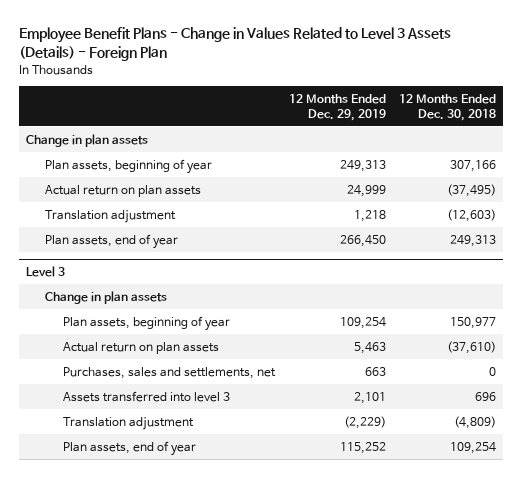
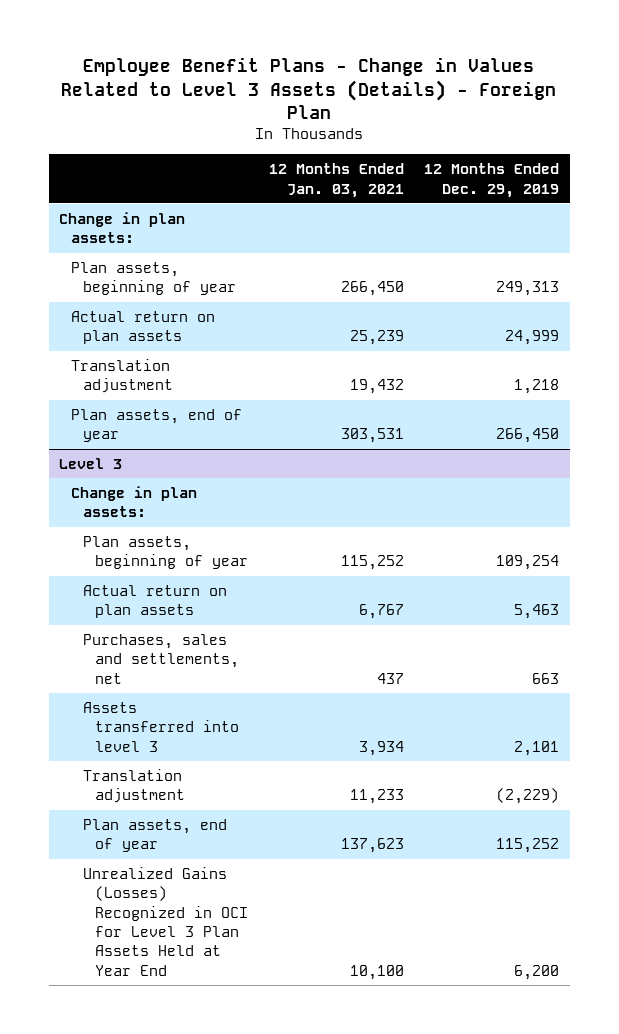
- | 12 Months Ended Dec. 29, 2019 | 12 Months Ended Dec. 30, 2018
+ | 12 Months Ended Jan. 03, 2021 | 12 Months Ended Dec. 29, 2019
- Change in plan assets
+ Change in plan assets:
@ Level 3
- Change in plan assets
+ Change in plan assets:
+ Unrealized Gains (Losses) Recognized in OCI for Level 3 Plan Assets Held at Year End | 10,100 | 6,200

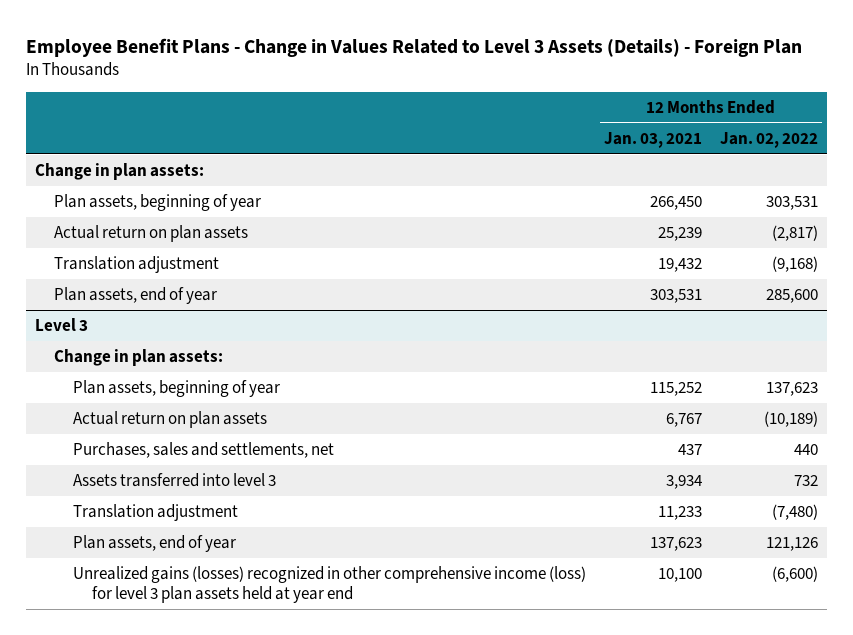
- | 12 Months Ended Jan. 03, 2021 | 12 Months Ended Dec. 29, 2019
+ | 12 Months Ended Jan. 03, 2021 | 12 Months Ended Jan. 02, 2022
@ Level 3
- Unrealized Gains (Losses) Recognized in OCI for Level 3 Plan Assets Held at Year End | 10,100 | 6,200
+ Unrealized gains (losses) recognized in other comprehensive income (loss) for level 3 plan assets held at year end | 10,100 | (6,600)

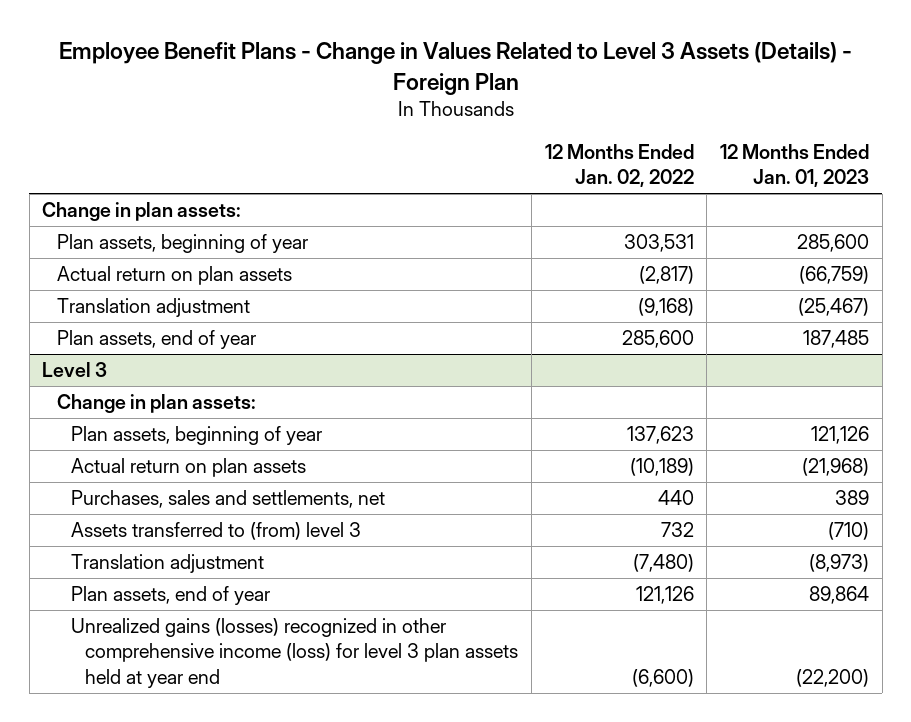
- | 12 Months Ended Jan. 03, 2021 | 12 Months Ended Jan. 02, 2022
+ | 12 Months Ended Jan. 02, 2022 | 12 Months Ended Jan. 01, 2023
@ Level 3
- Assets transferred into level 3 | 3,934 | 732
+ Assets transferred to (from) level 3 | 732 | (710)

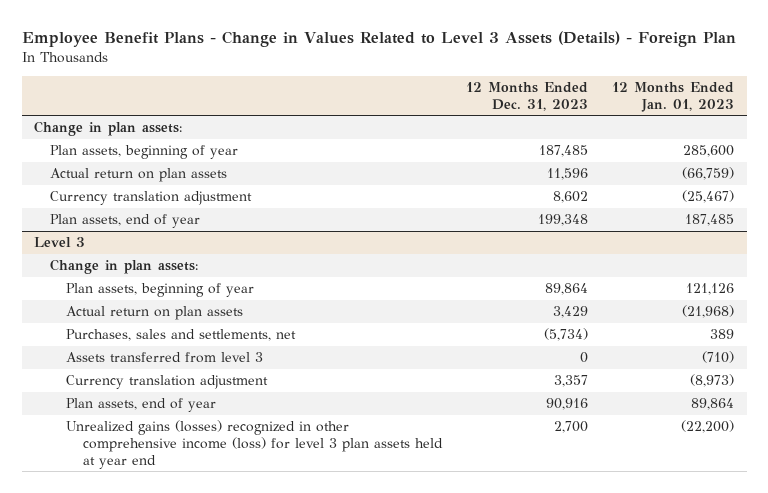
- | 12 Months Ended Jan. 02, 2022 | 12 Months Ended Jan. 01, 2023
+ | 12 Months Ended Dec. 31, 2023 | 12 Months Ended Jan. 01, 2023
- Translation adjustment | (9,168) | (25,467)
+ Currency translation adjustment | 8,602 | (25,467)
@ Level 3
- Assets transferred to (from) level 3 | 732 | (710)
- Translation adjustment | (7,480) | (8,973)
+ Assets transferred from level 3 | 0 | (710)
+ Currency translation adjustment | 3,357 | (8,973)

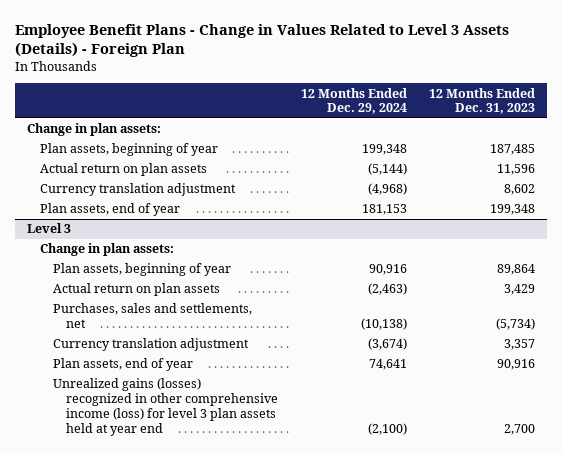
- | 12 Months Ended Dec. 31, 2023 | 12 Months Ended Jan. 01, 2023
+ | 12 Months Ended Dec. 29, 2024 | 12 Months Ended Dec. 31, 2023
@ Level 3
- Assets transferred from level 3 | 0 | (710)

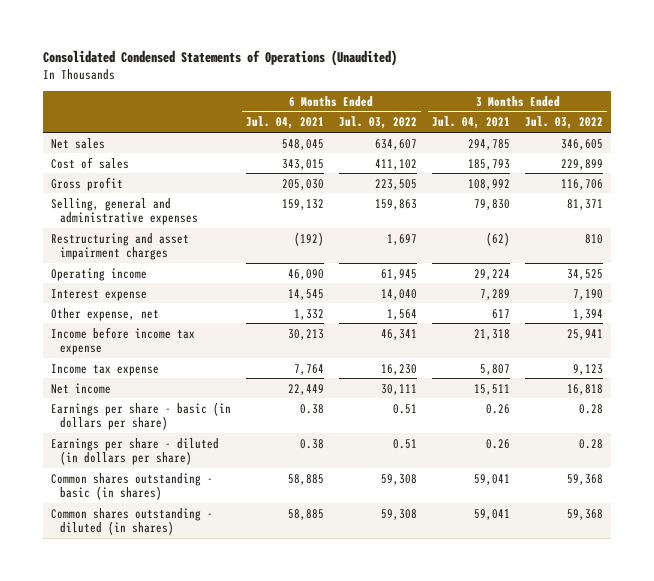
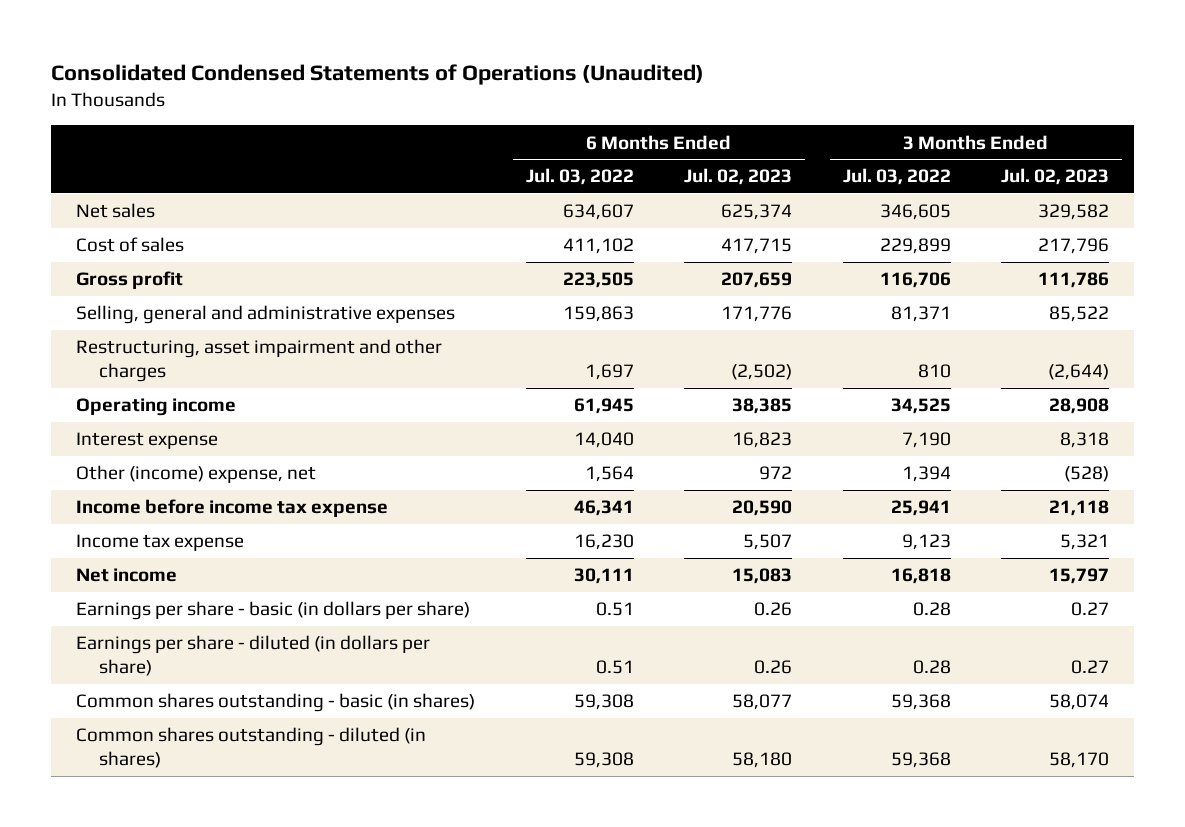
- | 6 Months Ended Jul. 04, 2021 | 6 Months Ended Jul. 03, 2022 | 3 Months Ended Jul. 04, 2021 | 3 Months Ended Jul. 03, 2022
+ | 6 Months Ended Jul. 03, 2022 | 6 Months Ended Jul. 02, 2023 | 3 Months Ended Jul. 03, 2022 | 3 Months Ended Jul. 02, 2023
- Restructuring and asset impairment charges | (192) | 1,697 | (62) | 810
+ Restructuring, asset impairment and other charges | 1,697 | (2,502) | 810 | (2,644)
- Other expense, net | 1,332 | 1,564 | 617 | 1,394
+ Other (income) expense, net | 1,564 | 972 | 1,394 | (528)

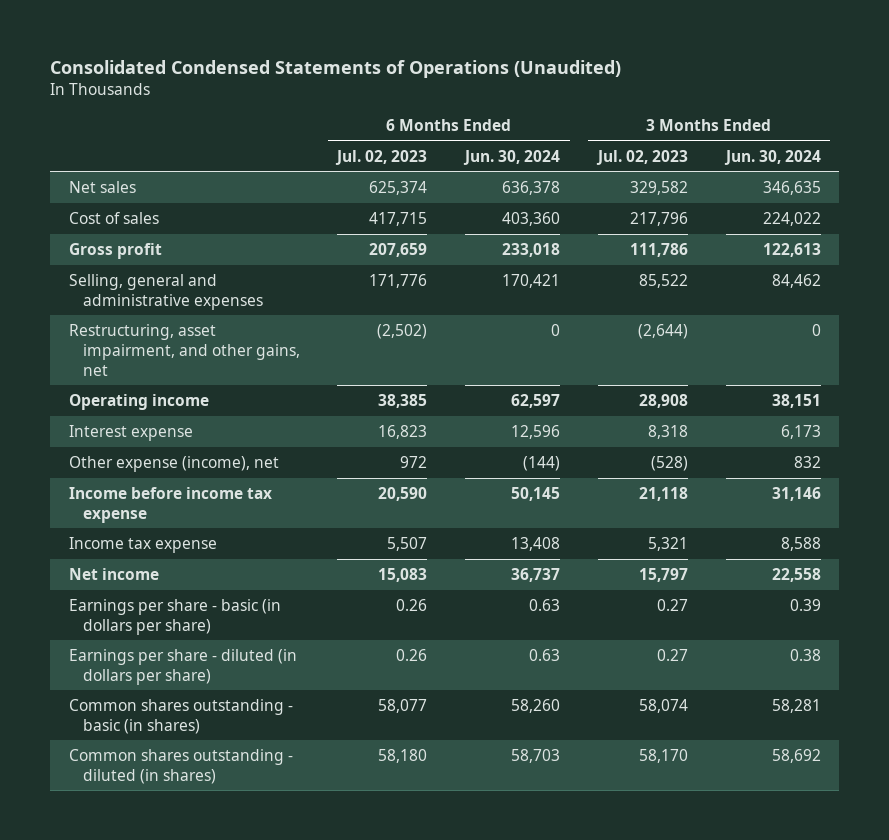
- | 6 Months Ended Jul. 03, 2022 | 6 Months Ended Jul. 02, 2023 | 3 Months Ended Jul. 03, 2022 | 3 Months Ended Jul. 02, 2023
+ | 6 Months Ended Jul. 02, 2023 | 6 Months Ended Jun. 30, 2024 | 3 Months Ended Jul. 02, 2023 | 3 Months Ended Jun. 30, 2024
- Restructuring, asset impairment and other charges | 1,697 | (2,502) | 810 | (2,644)
+ Restructuring, asset impairment, and other gains, net | (2,502) | 0 | (2,644) | 0
- Other (income) expense, net | 1,564 | 972 | 1,394 | (528)
+ Other expense (income), net | 972 | (144) | (528) | 832

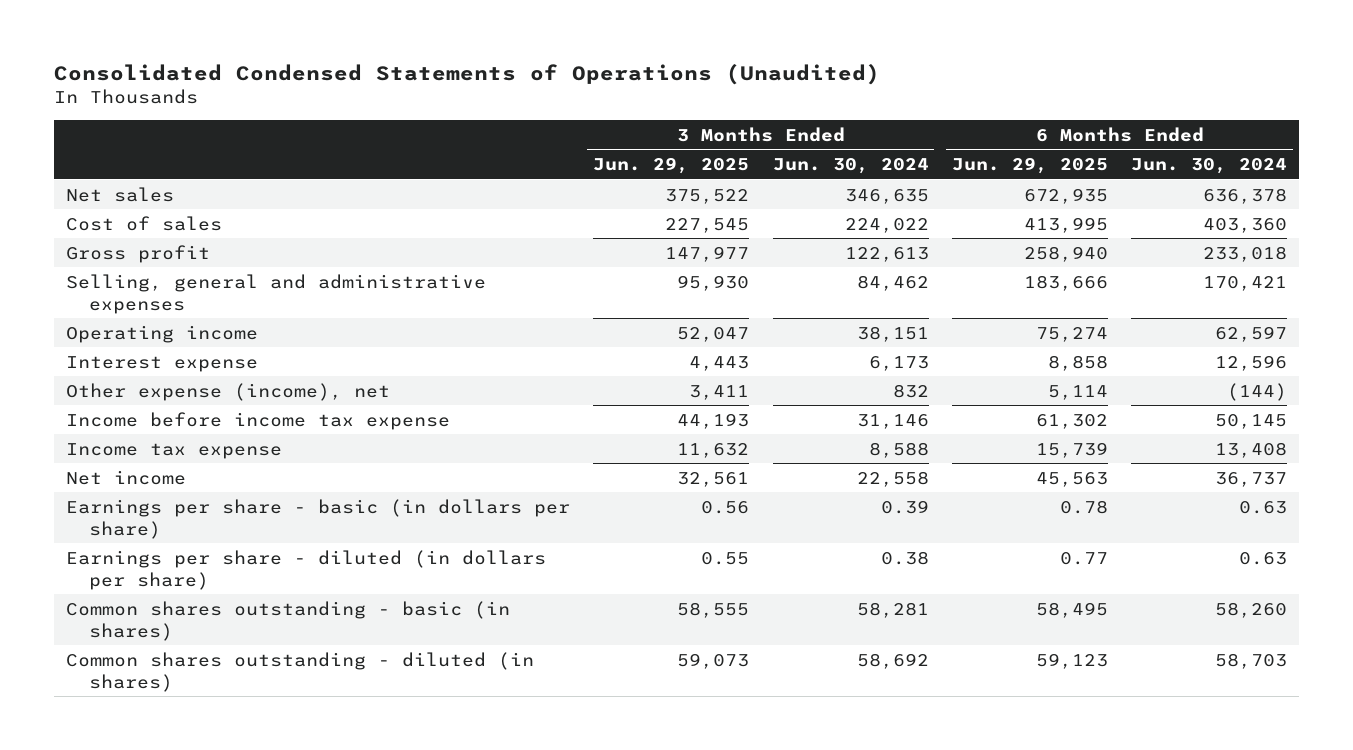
- | 6 Months Ended Jul. 02, 2023 | 6 Months Ended Jun. 30, 2024 | 3 Months Ended Jul. 02, 2023 | 3 Months Ended Jun. 30, 2024
+ | 3 Months Ended Jun. 29, 2025 | 3 Months Ended Jun. 30, 2024 | 6 Months Ended Jun. 29, 2025 | 6 Months Ended Jun. 30, 2024
- Restructuring, asset impairment, and other gains, net | (2,502) | 0 | (2,644) | 0

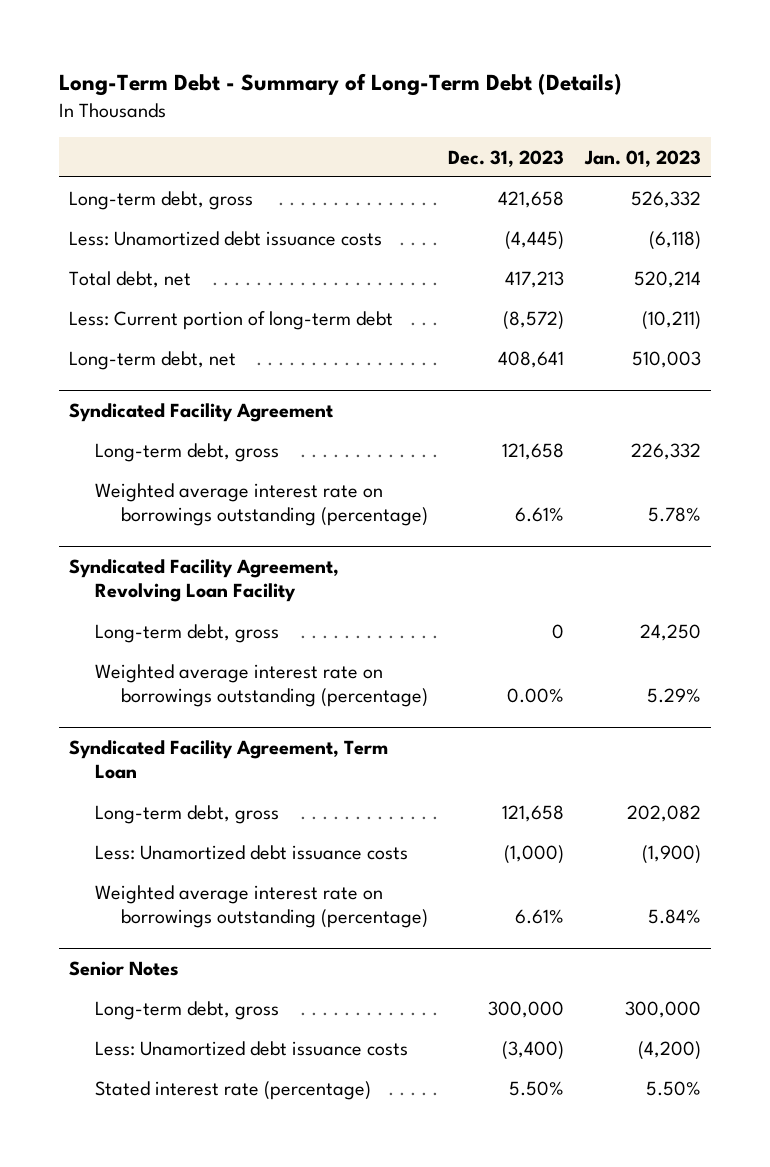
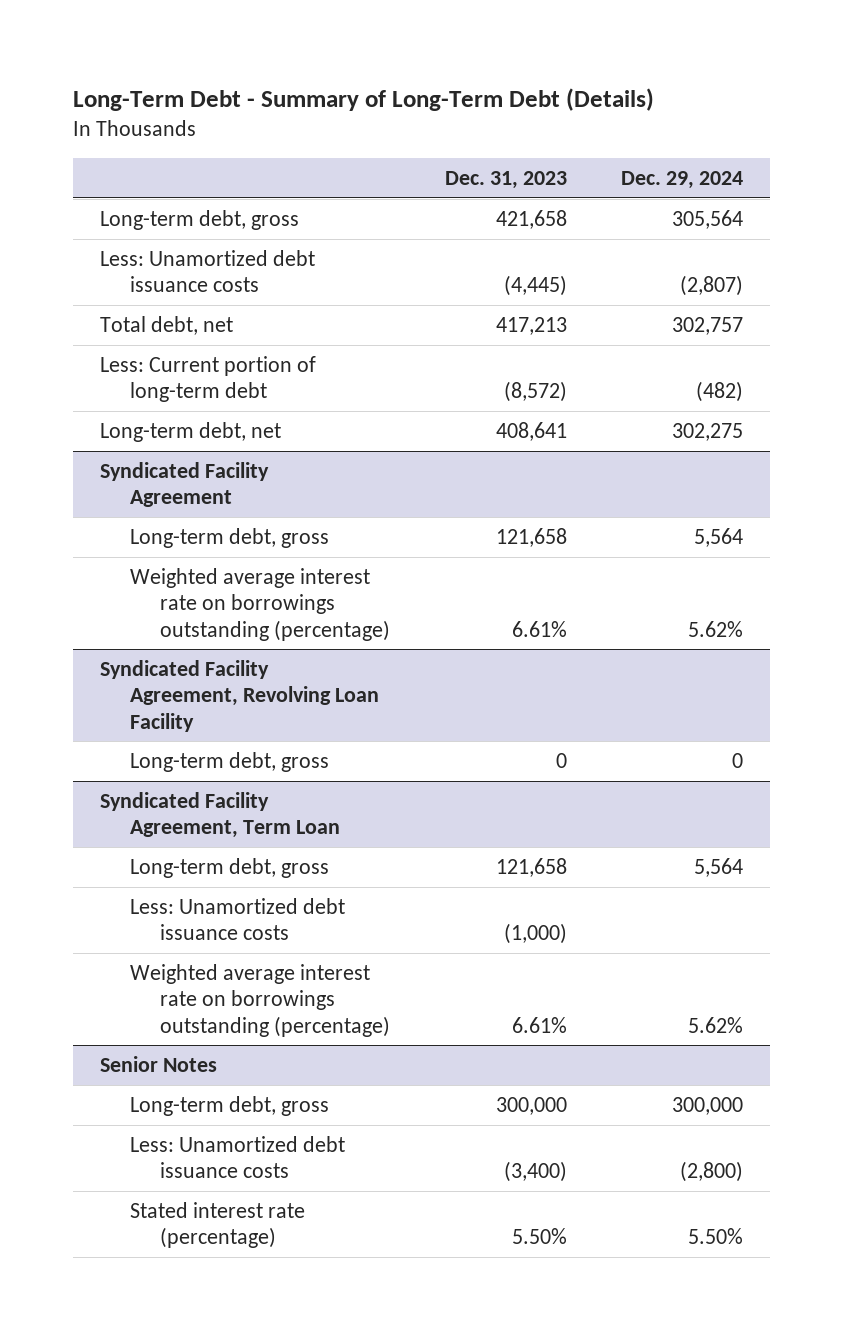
- | Dec. 31, 2023 | Jan. 01, 2023
+ | Dec. 31, 2023 | Dec. 29, 2024
@ Syndicated Facility Agreement, Revolving Loan Facility
- Weighted average interest rate on borrowings outstanding (percentage) | 0.00% | 5.29%

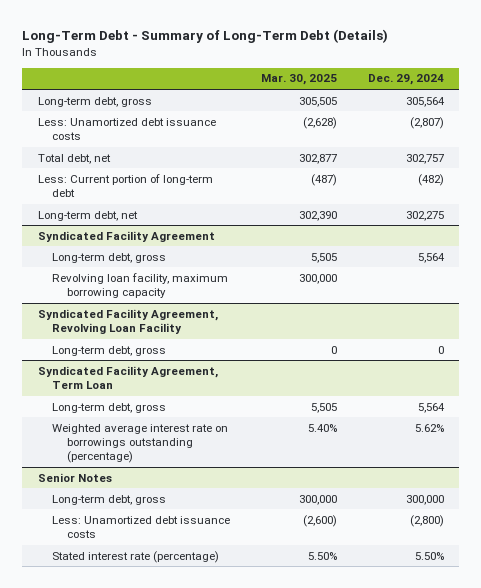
- | Dec. 31, 2023 | Dec. 29, 2024
+ | Mar. 30, 2025 | Dec. 29, 2024
@ Syndicated Facility Agreement
- Weighted average interest rate on borrowings outstanding (percentage) | 6.61% | 5.62%
+ Revolving loan facility, maximum borrowing capacity | 300,000 |
@ Syndicated Facility Agreement, Term Loan
- Less: Unamortized debt issuance costs | (1,000) |

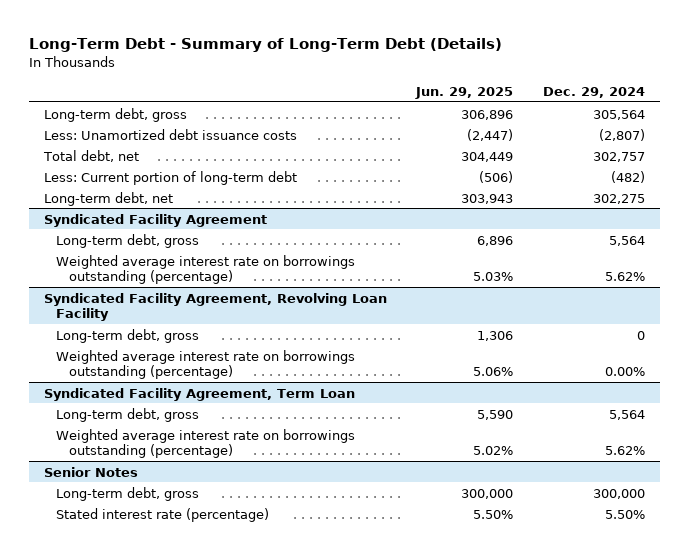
- | Mar. 30, 2025 | Dec. 29, 2024
+ | Jun. 29, 2025 | Dec. 29, 2024
@ Syndicated Facility Agreement
- Revolving loan facility, maximum borrowing capacity | 300,000 |
+ Weighted average interest rate on borrowings outstanding (percentage) | 5.03% | 5.62%
@ Syndicated Facility Agreement, Revolving Loan Facility
+ Weighted average interest rate on borrowings outstanding (percentage) | 5.06% | 0.00%
@ Senior Notes
- Less: Unamortized debt issuance costs | (2,600) | (2,800)

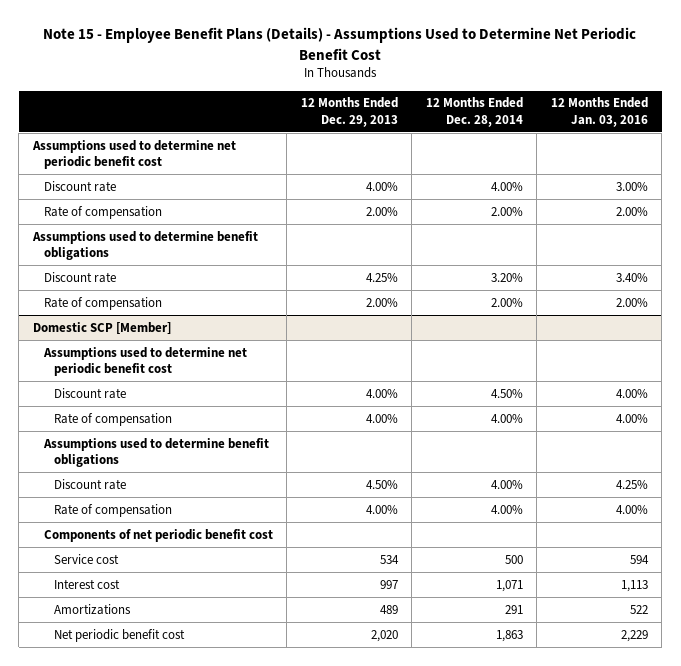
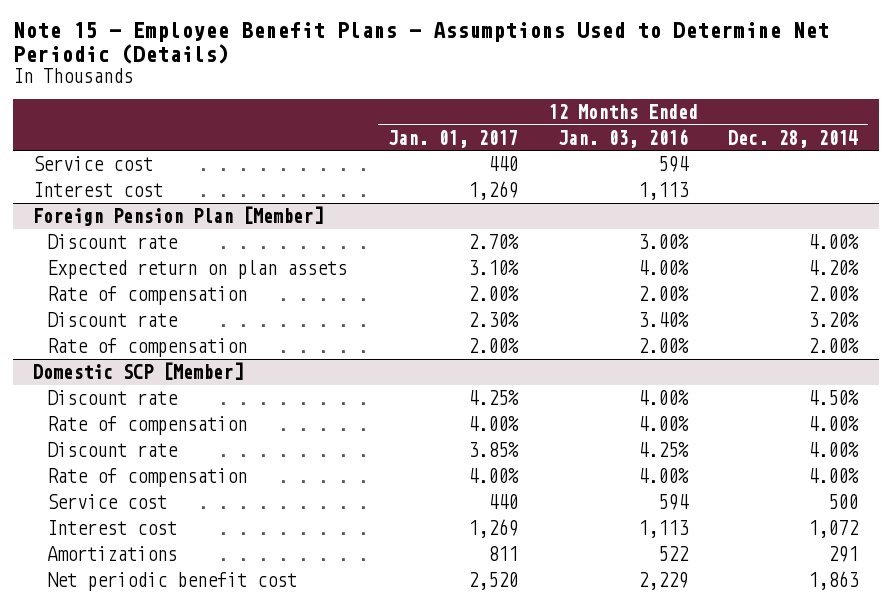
- Note 15 - Employee Benefit Plans (Details) - Assumptions Used to Determine Net Periodic Benefit Cost
+ Note 15 - Employee Benefit Plans - Assumptions Used to Determine Net Periodic (Details)
- | 12 Months Ended Dec. 29, 2013 | 12 Months Ended Dec. 28, 2014 | 12 Months Ended Jan. 03, 2016
+ | 12 Months Ended Jan. 01, 2017 | 12 Months Ended Jan. 03, 2016 | 12 Months Ended Dec. 28, 2014
- Assumptions used to determine net periodic benefit cost
+ Service cost | 440 | 594 |
+ Interest cost | 1,269 | 1,113 |
+ Foreign Pension Plan [Member]
+ Expected return on plan assets | 3.10% | 4.00% | 4.20%
- Assumptions used to determine benefit obligations
@ Domestic SCP [Member]
- Assumptions used to determine net periodic benefit cost
- Assumptions used to determine benefit obligations
- Components of net periodic benefit cost
- Interest cost | 997 | 1,071 | 1,113
+ Interest cost | 1,269 | 1,113 | 1,072

